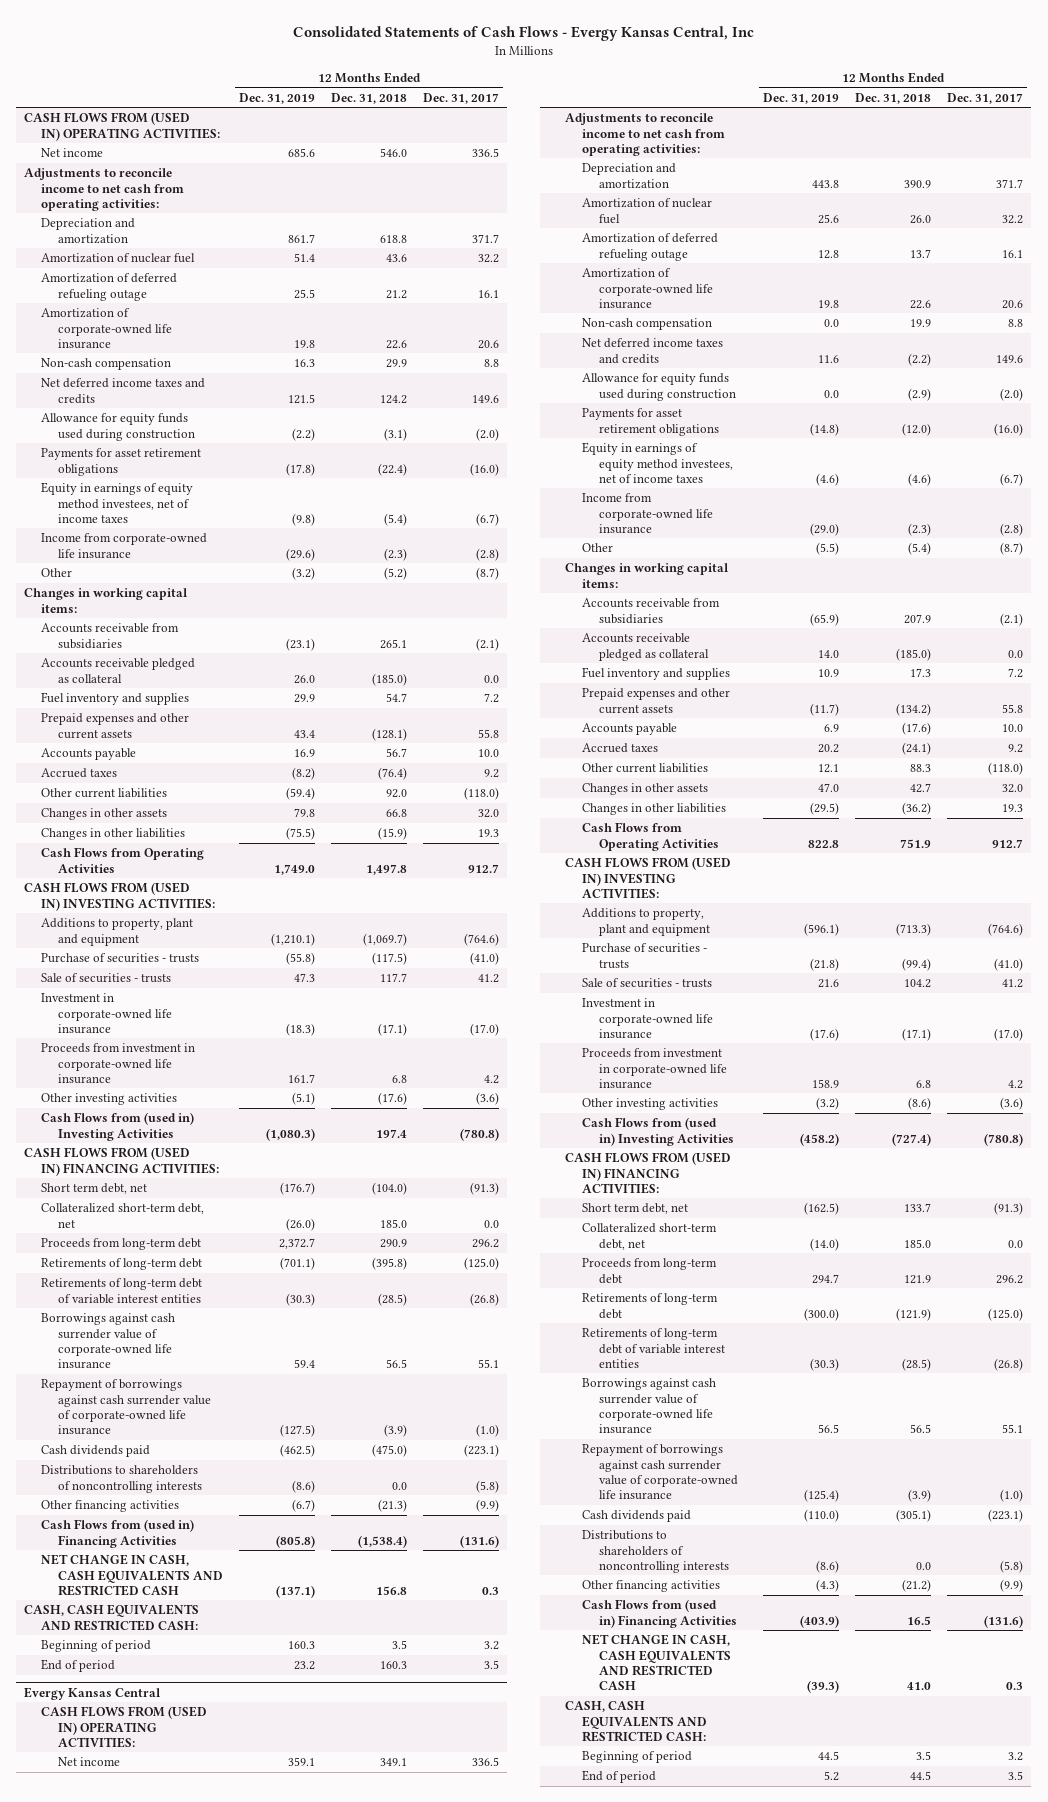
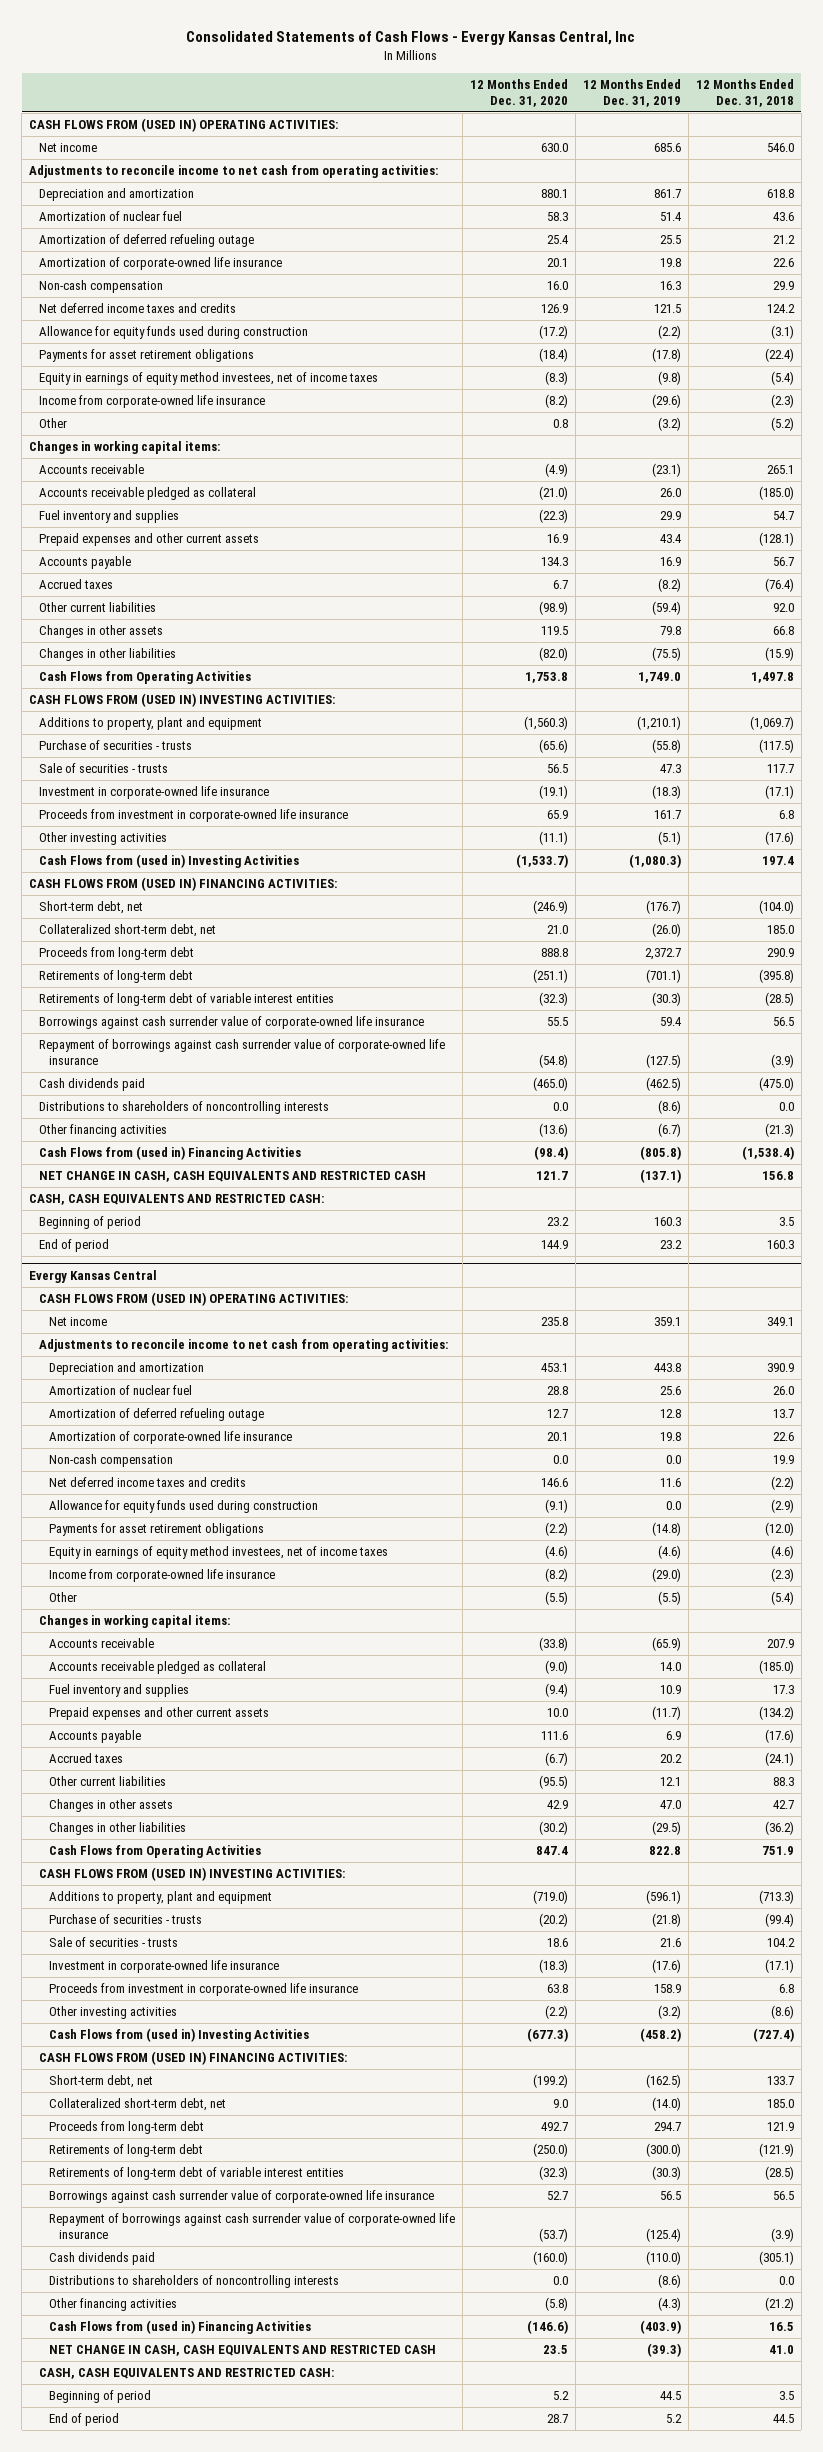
- | 12 Months Ended Dec. 31, 2019 | 12 Months Ended Dec. 31, 2018 | 12 Months Ended Dec. 31, 2017
+ | 12 Months Ended Dec. 31, 2020 | 12 Months Ended Dec. 31, 2019 | 12 Months Ended Dec. 31, 2018
- Accounts receivable from subsidiaries | (23.1) | 265.1 | (2.1)
+ Accounts receivable | (4.9) | (23.1) | 265.1
- Short term debt, net | (176.7) | (104.0) | (91.3)
+ Short-term debt, net | (246.9) | (176.7) | (104.0)
@ Evergy Kansas Central
- Accounts receivable from subsidiaries | (65.9) | 207.9 | (2.1)
+ Accounts receivable | (33.8) | (65.9) | 207.9
- Short term debt, net | (162.5) | 133.7 | (91.3)
+ Short-term debt, net | (199.2) | (162.5) | 133.7

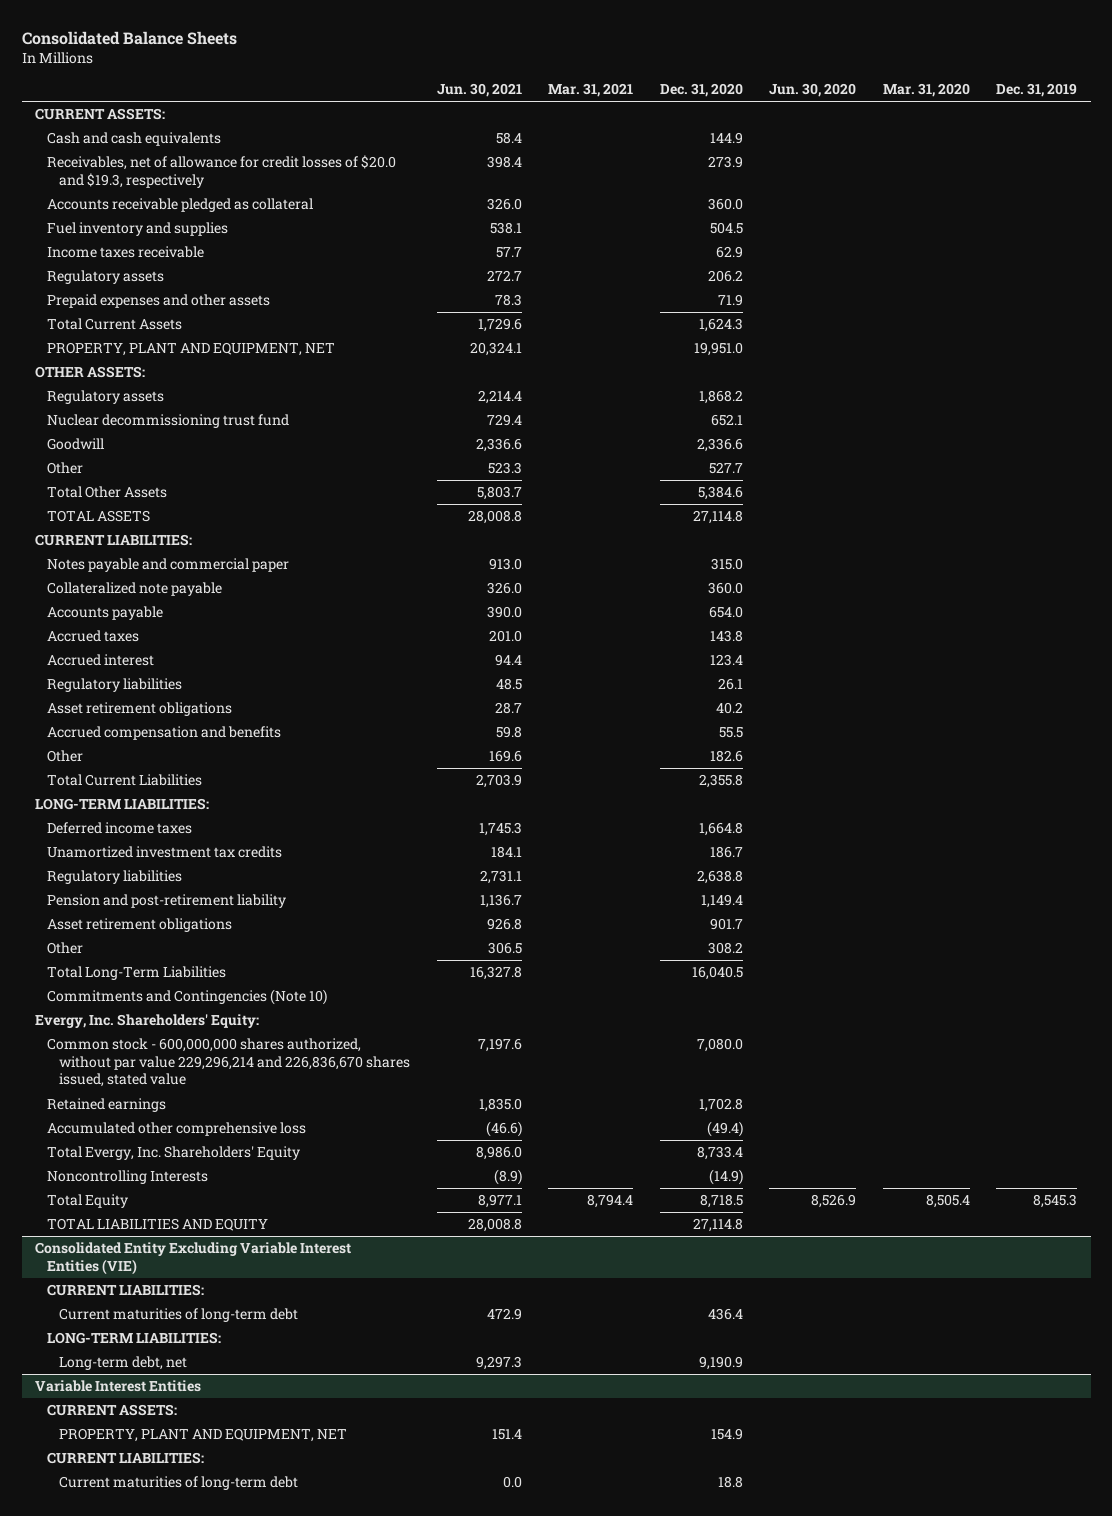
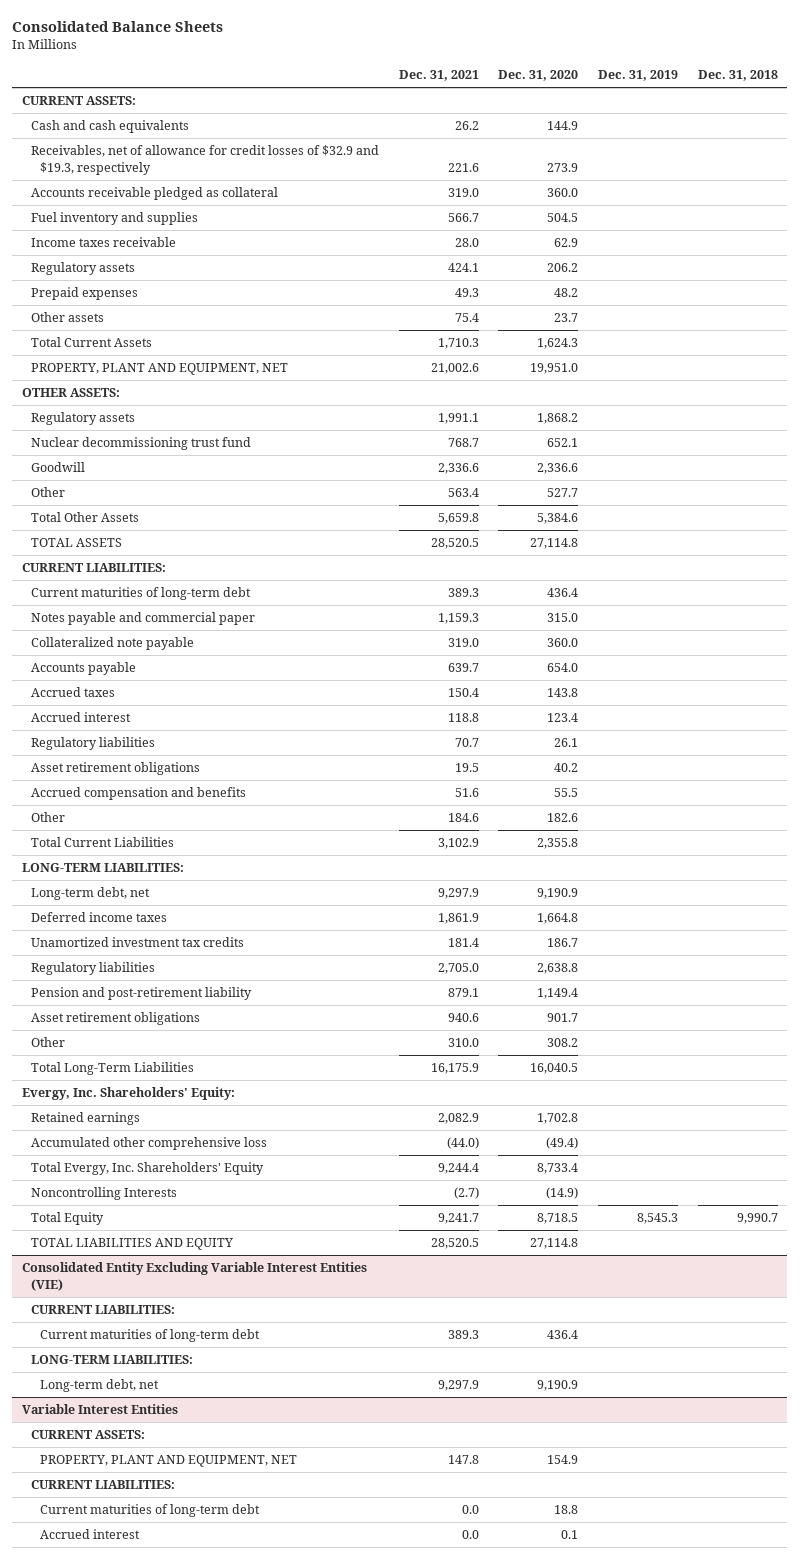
- | Jun. 30, 2021 | Mar. 31, 2021 | Dec. 31, 2020 | Jun. 30, 2020 | Mar. 31, 2020 | Dec. 31, 2019
+ | Dec. 31, 2021 | Dec. 31, 2020 | Dec. 31, 2019 | Dec. 31, 2018
- Receivables, net of allowance for credit losses of $20.0 and $19.3, respectively | 398.4 | | 273.9 | | |
+ Receivables, net of allowance for credit losses of $32.9 and $19.3, respectively | 221.6 | 273.9 | |
- Prepaid expenses and other assets | 78.3 | | 71.9 | | |
+ Prepaid expenses | 49.3 | 48.2 | |
+ Other assets | 75.4 | 23.7 | |
+ Current maturities of long-term debt | 389.3 | 436.4 | |
+ Long-term debt, net | 9,297.9 | 9,190.9 | |
- Commitments and Contingencies (Note 10)
- Common stock - 600,000,000 shares authorized, without par value 229,296,214 and 226,836,670 shares issued, stated value | 7,197.6 | | 7,080.0 | | |
@ Variable Interest Entities
+ Accrued interest | 0.0 | 0.1 | |

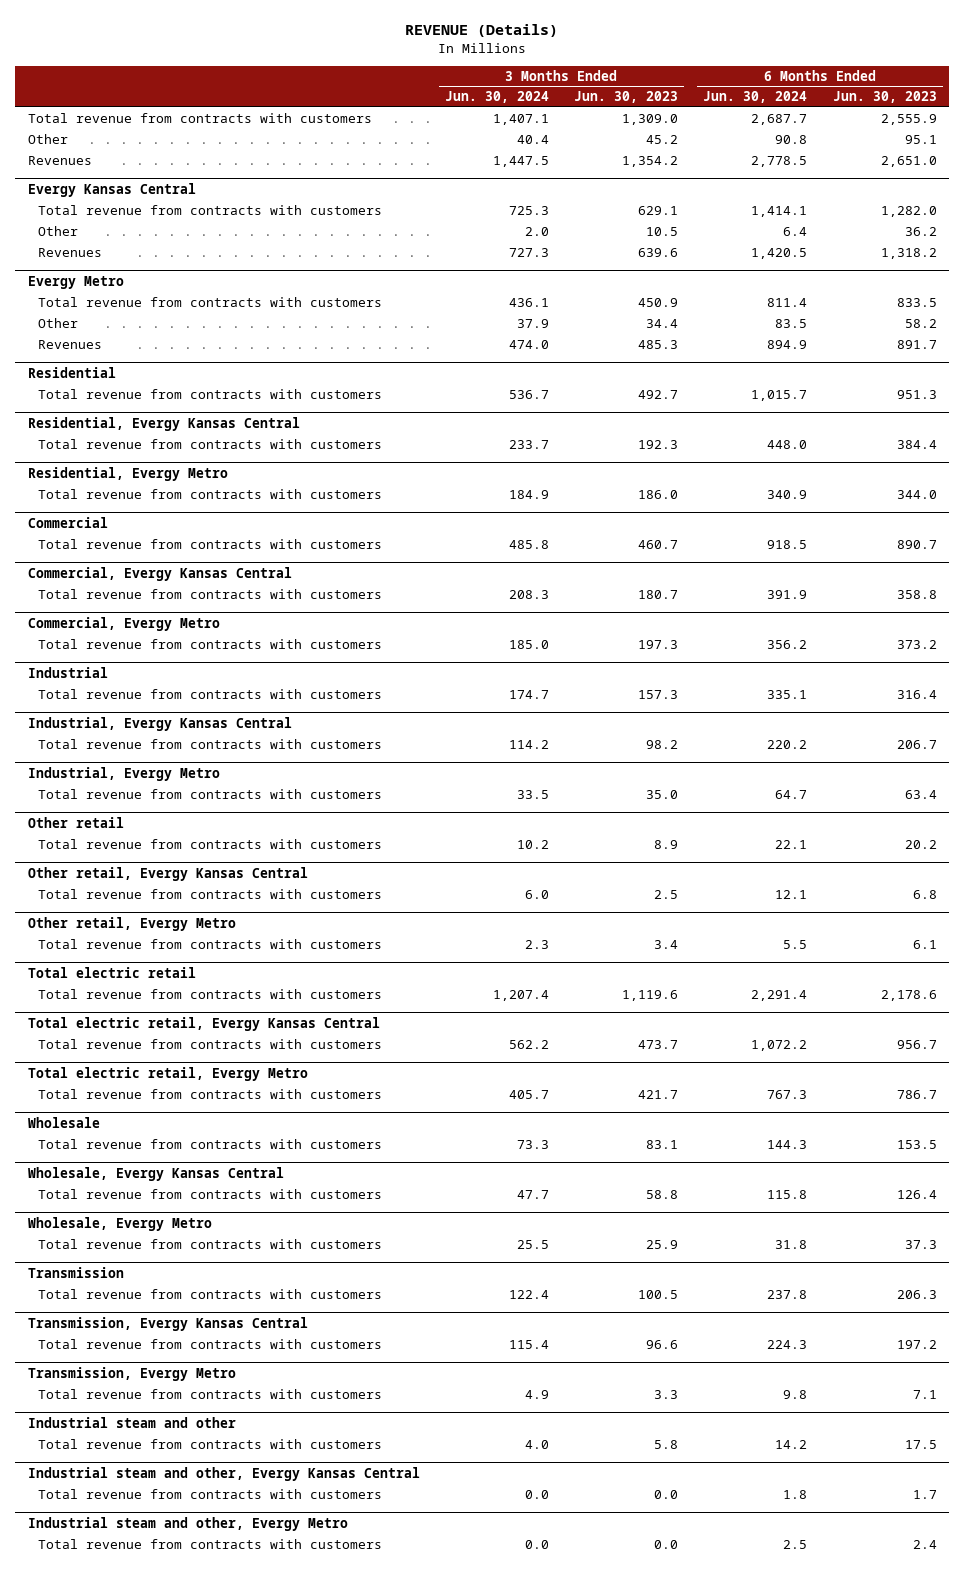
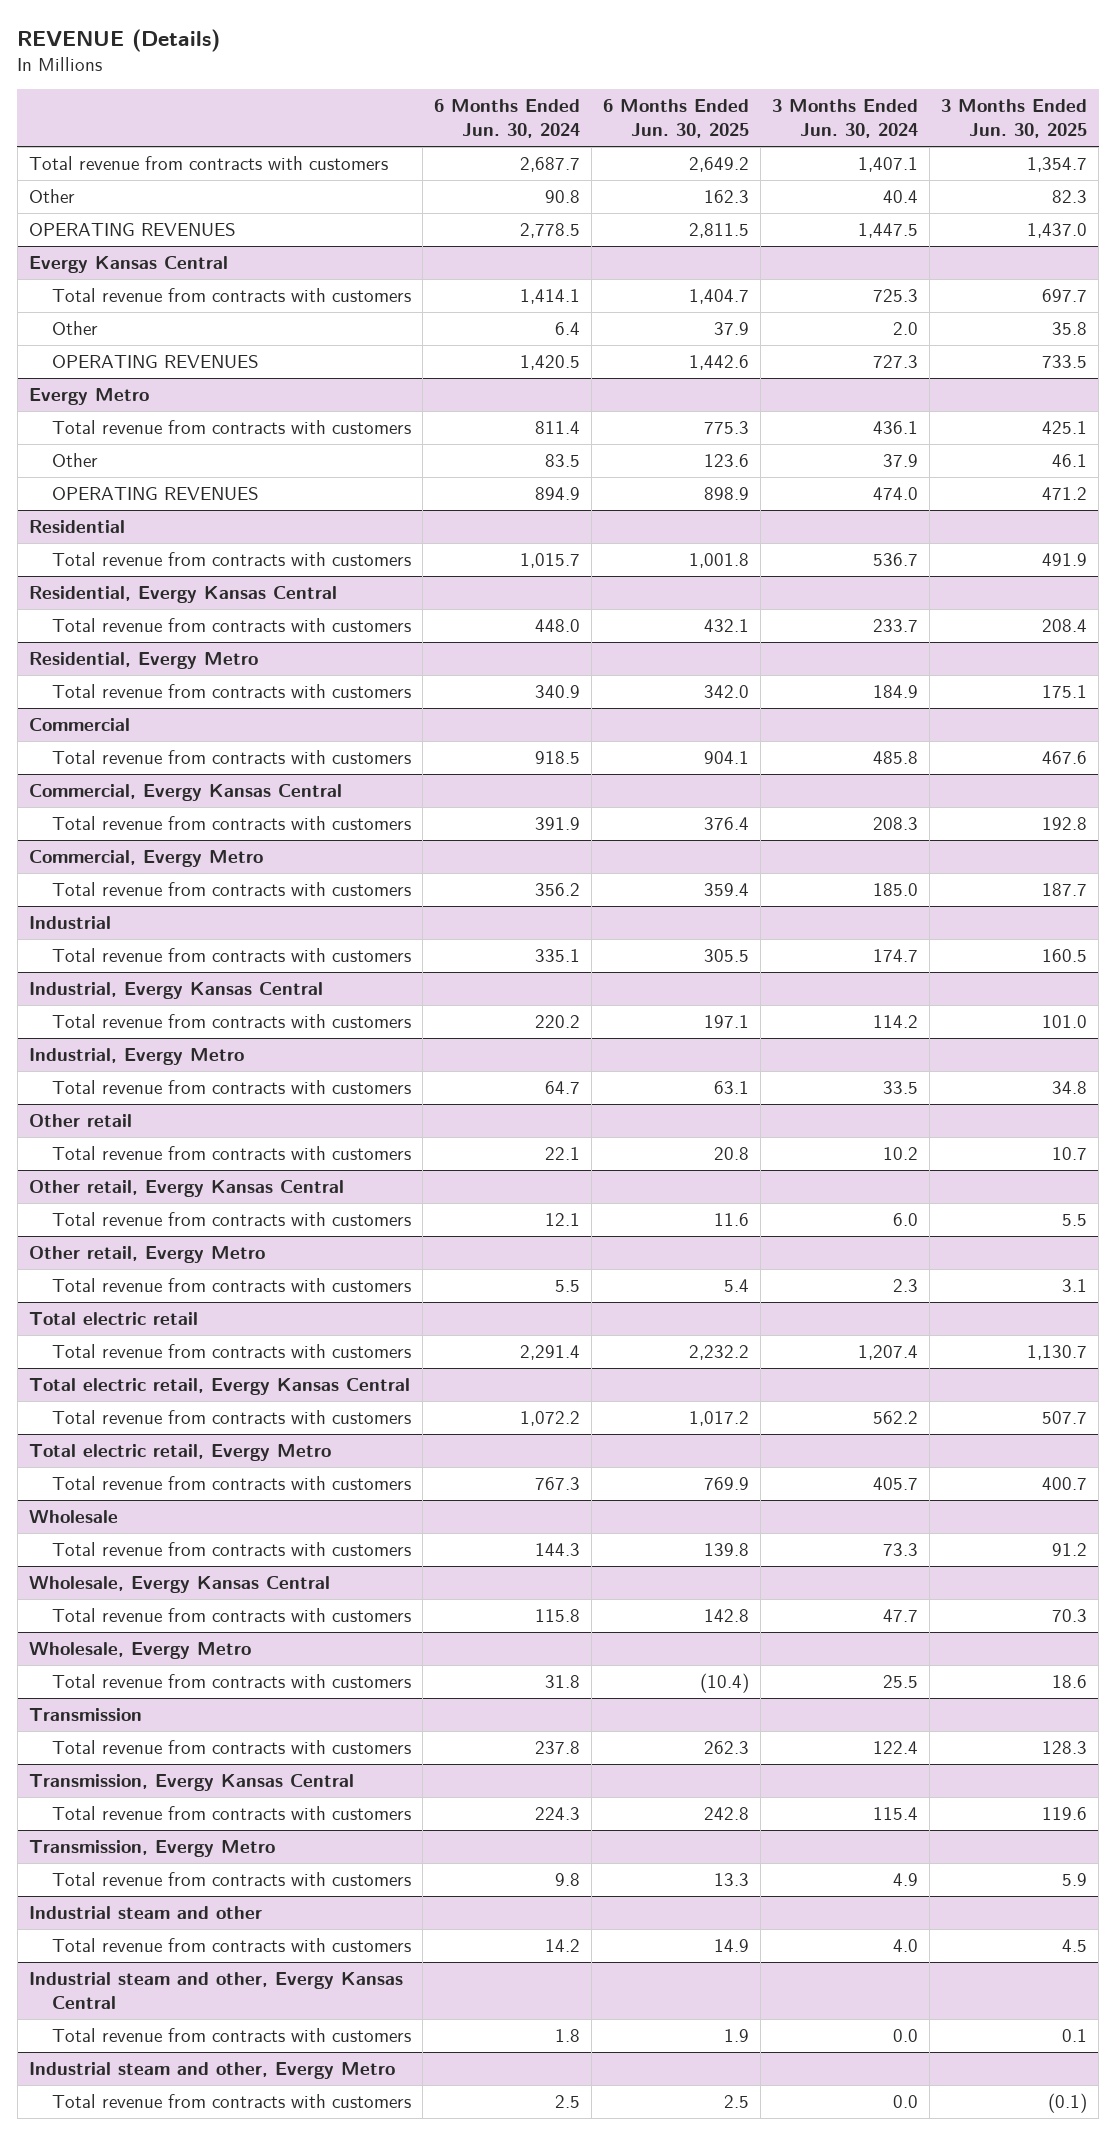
- | 3 Months Ended Jun. 30, 2024 | 3 Months Ended Jun. 30, 2023 | 6 Months Ended Jun. 30, 2024 | 6 Months Ended Jun. 30, 2023
+ | 6 Months Ended Jun. 30, 2024 | 6 Months Ended Jun. 30, 2025 | 3 Months Ended Jun. 30, 2024 | 3 Months Ended Jun. 30, 2025
- Revenues | 1,447.5 | 1,354.2 | 2,778.5 | 2,651.0
+ OPERATING REVENUES | 2,778.5 | 2,811.5 | 1,447.5 | 1,437.0
@ Evergy Kansas Central
- Revenues | 727.3 | 639.6 | 1,420.5 | 1,318.2
+ OPERATING REVENUES | 1,420.5 | 1,442.6 | 727.3 | 733.5
@ Evergy Metro
- Revenues | 474.0 | 485.3 | 894.9 | 891.7
+ OPERATING REVENUES | 894.9 | 898.9 | 474.0 | 471.2

